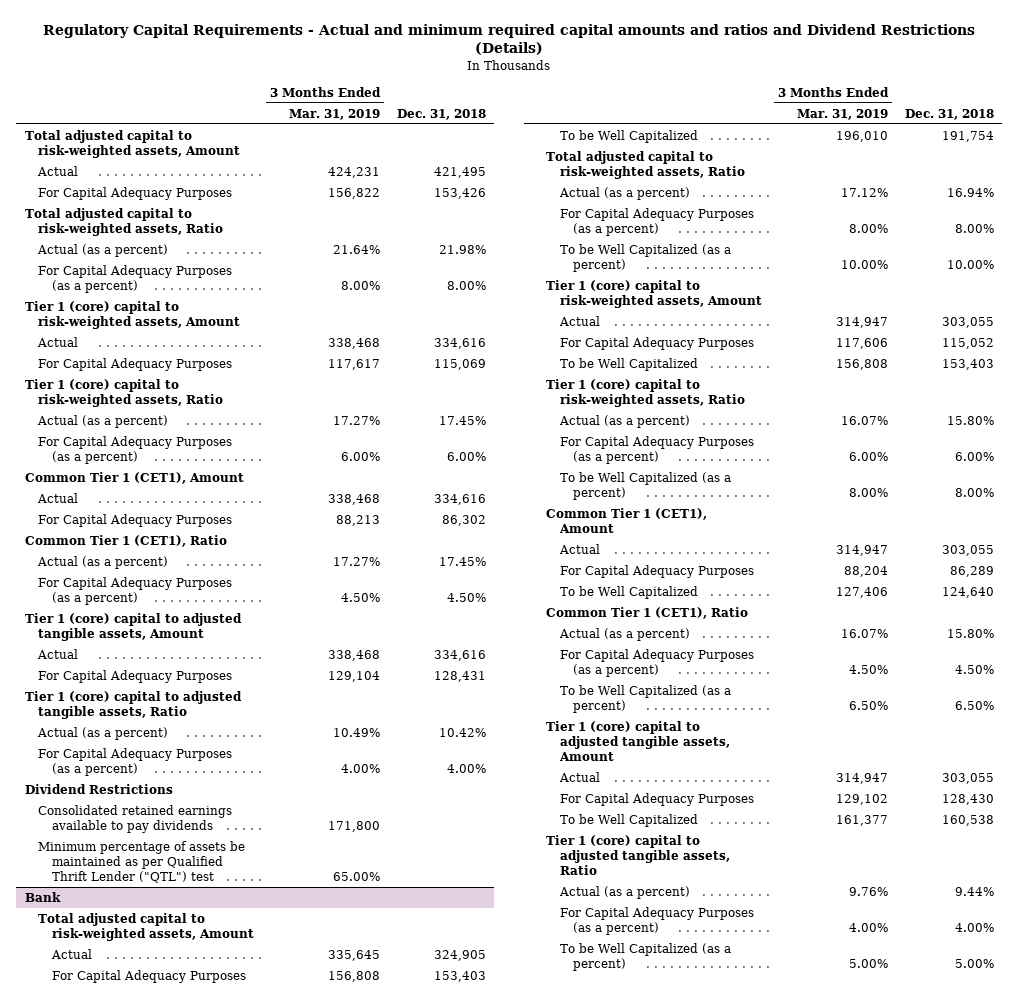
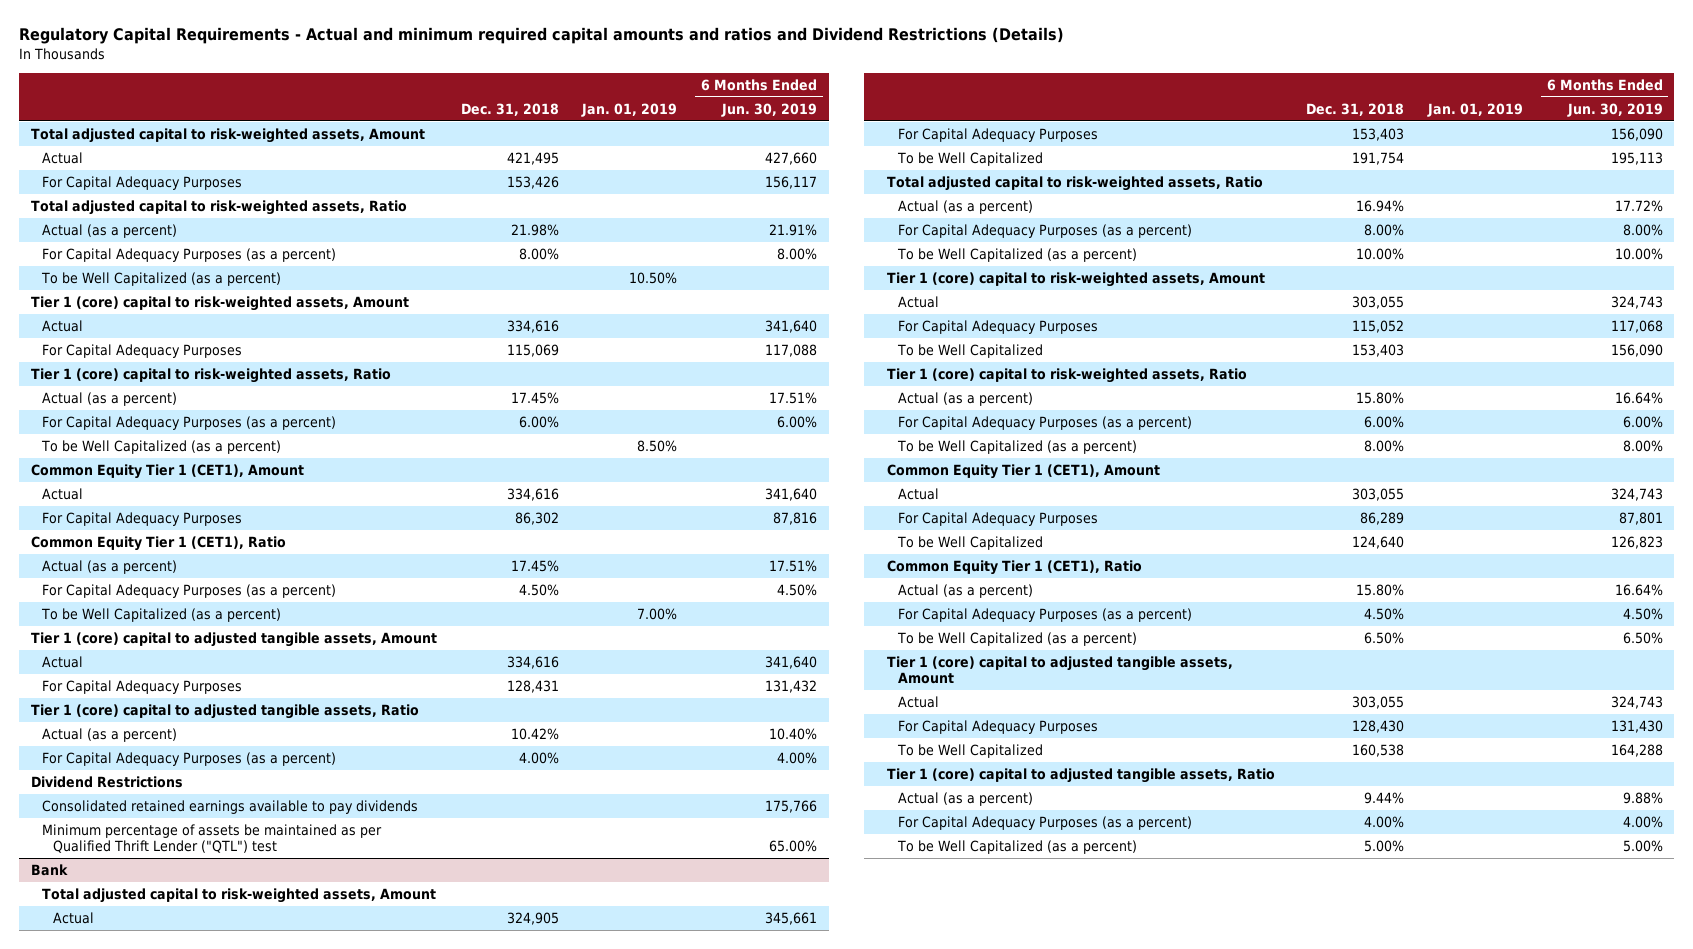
- | 3 Months Ended Mar. 31, 2019 | Dec. 31, 2018
+ | Dec. 31, 2018 | Jan. 01, 2019 | 6 Months Ended Jun. 30, 2019
+ To be Well Capitalized (as a percent) | | 10.50% |
- Common Tier 1 (CET1), Amount
+ To be Well Capitalized (as a percent) | | 8.50% |
+ Common Equity Tier 1 (CET1), Amount
- Common Tier 1 (CET1), Ratio
+ Common Equity Tier 1 (CET1), Ratio
+ To be Well Capitalized (as a percent) | | 7.00% |
@ Bank
- Common Tier 1 (CET1), Amount
+ Common Equity Tier 1 (CET1), Amount
- Common Tier 1 (CET1), Ratio
+ Common Equity Tier 1 (CET1), Ratio

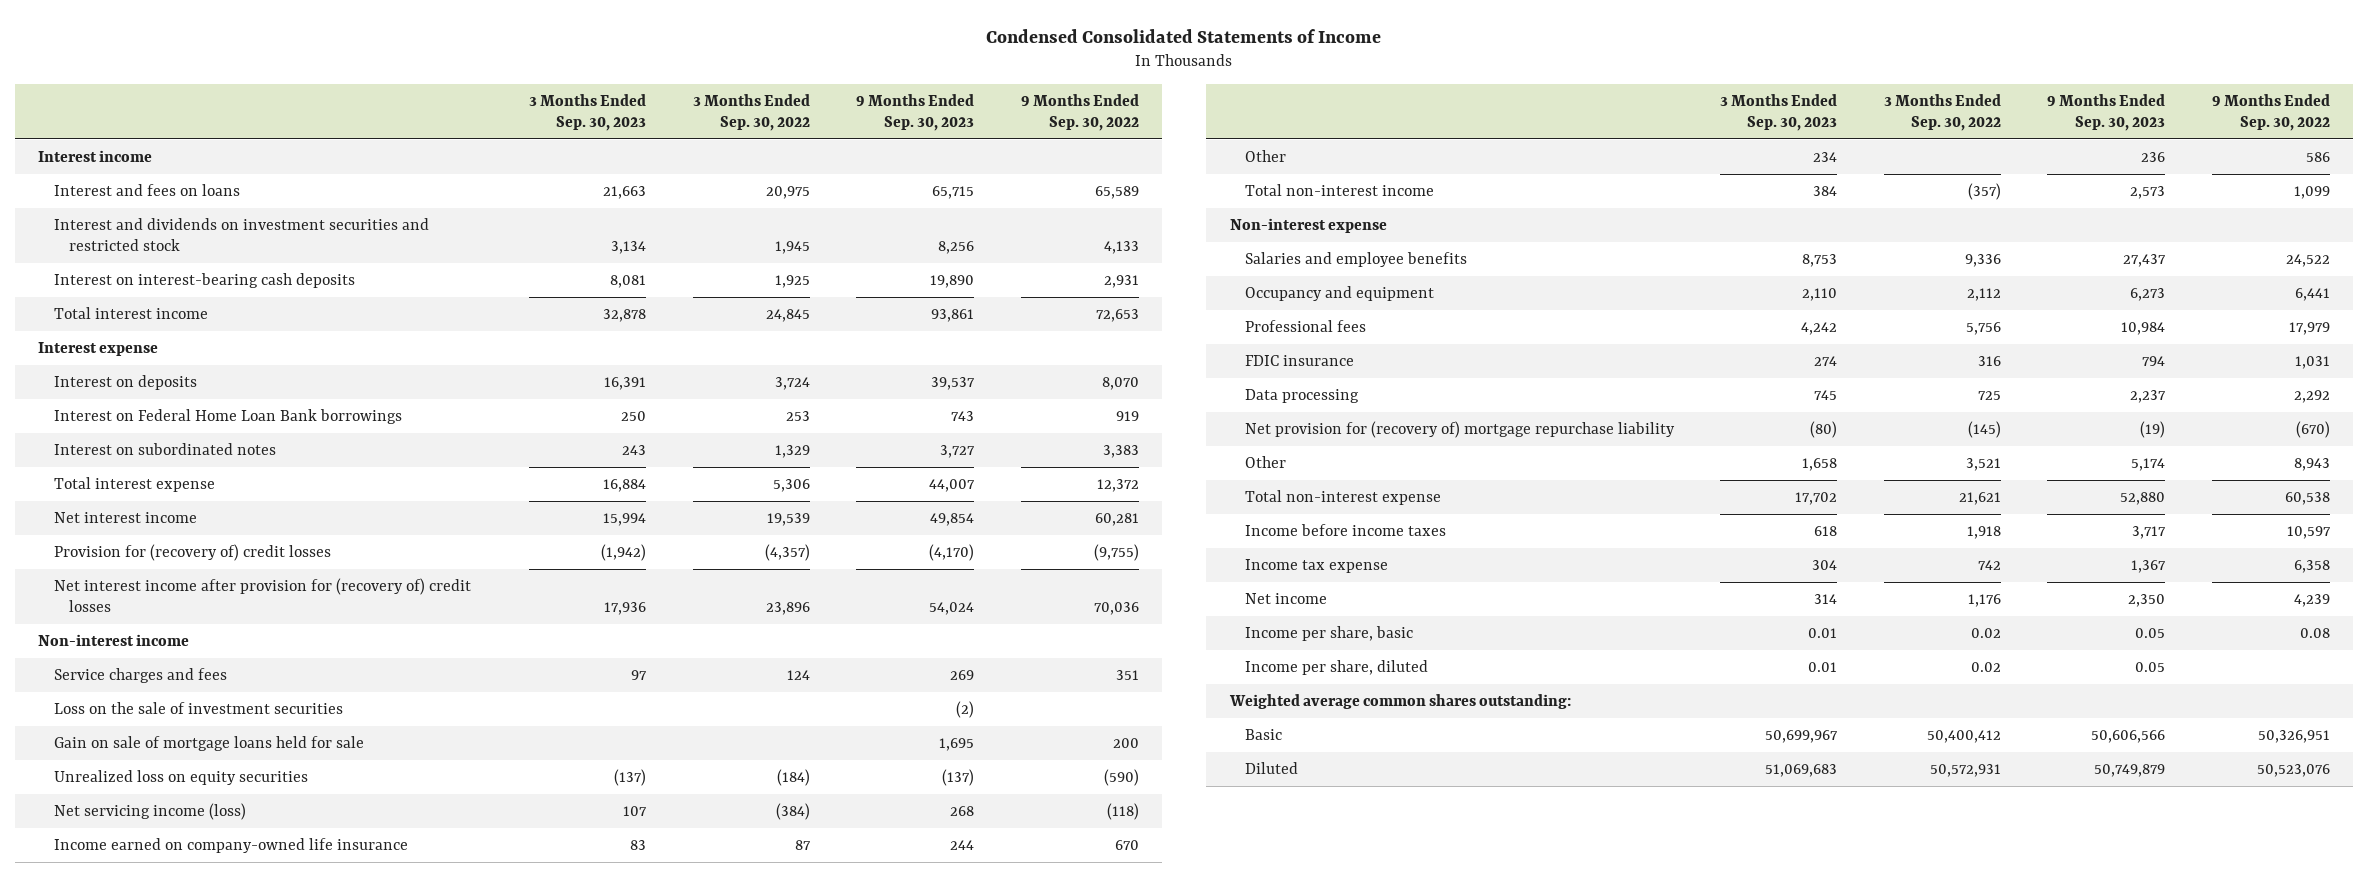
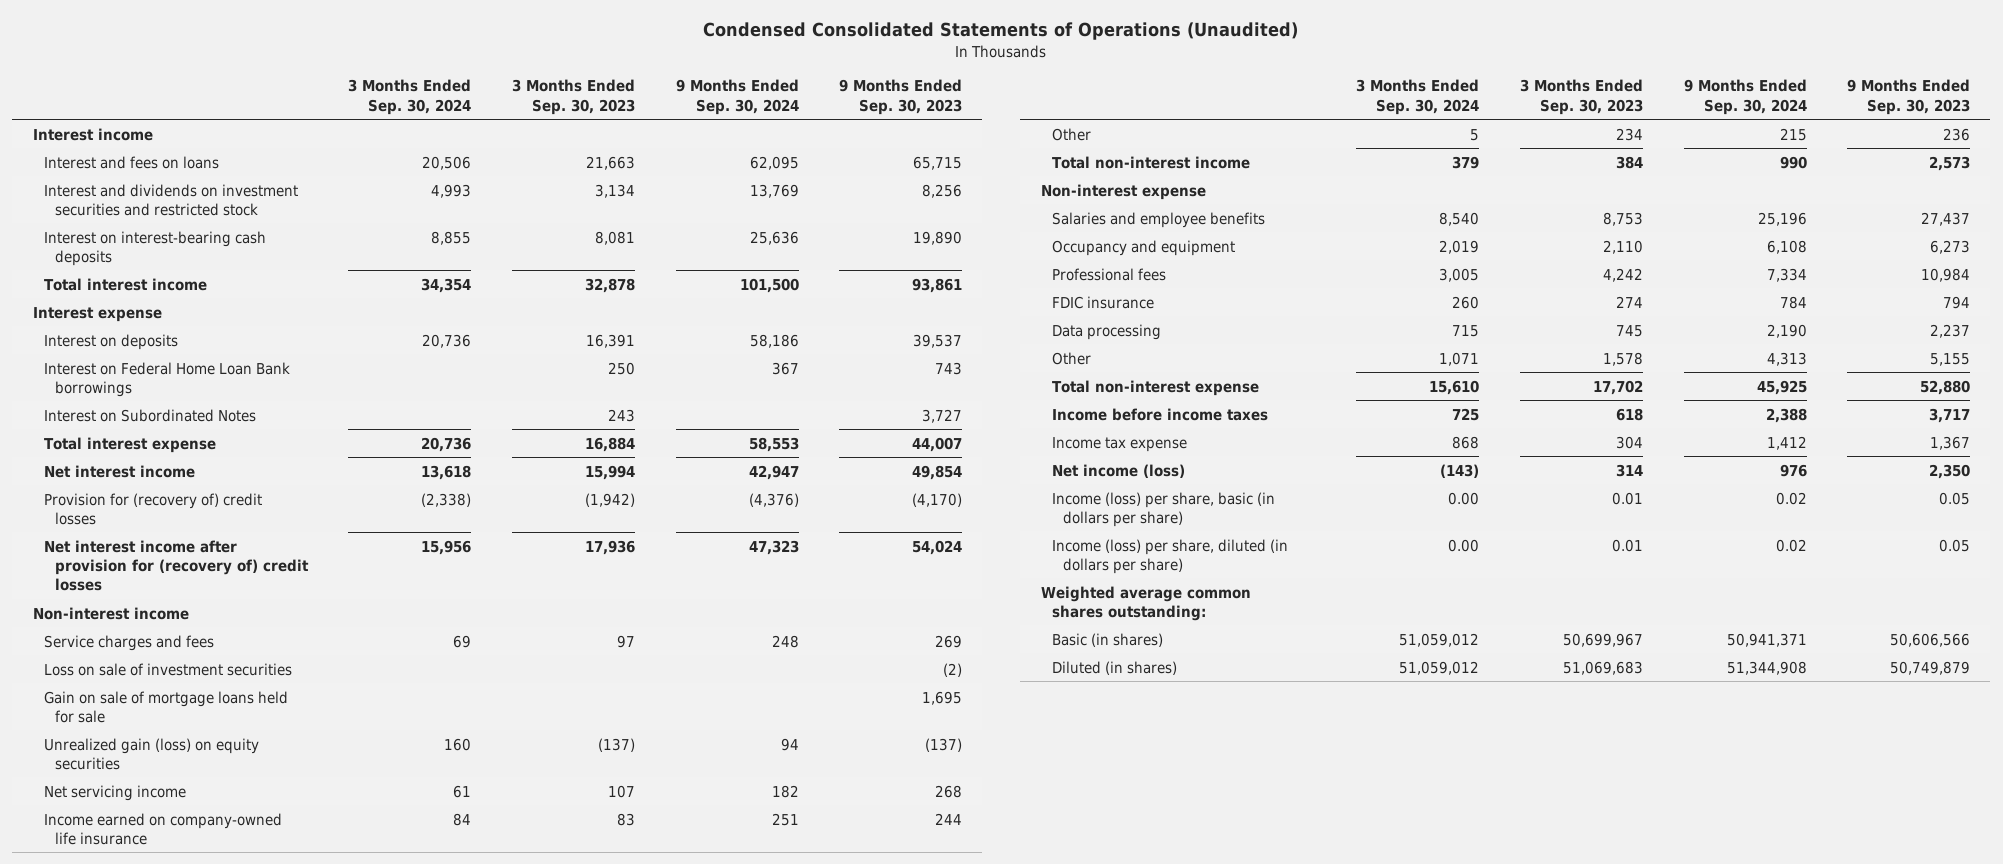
- Condensed Consolidated Statements of Income
+ Condensed Consolidated Statements of Operations (Unaudited)
- | 3 Months Ended Sep. 30, 2023 | 3 Months Ended Sep. 30, 2022 | 9 Months Ended Sep. 30, 2023 | 9 Months Ended Sep. 30, 2022
+ | 3 Months Ended Sep. 30, 2024 | 3 Months Ended Sep. 30, 2023 | 9 Months Ended Sep. 30, 2024 | 9 Months Ended Sep. 30, 2023
- Interest on subordinated notes | 243 | 1,329 | 3,727 | 3,383
+ Interest on Subordinated Notes | | 243 | | 3,727
- Loss on the sale of investment securities | | | (2) |
+ Loss on sale of investment securities | | | | (2)
- Unrealized loss on equity securities | (137) | (184) | (137) | (590)
- Net servicing income (loss) | 107 | (384) | 268 | (118)
+ Unrealized gain (loss) on equity securities | 160 | (137) | 94 | (137)
+ Net servicing income | 61 | 107 | 182 | 268
- Net provision for (recovery of) mortgage repurchase liability | (80) | (145) | (19) | (670)
- Other | 1,658 | 3,521 | 5,174 | 8,943
+ Other | 1,071 | 1,578 | 4,313 | 5,155
- Net income | 314 | 1,176 | 2,350 | 4,239
- Income per share, basic | 0.01 | 0.02 | 0.05 | 0.08
- Income per share, diluted | 0.01 | 0.02 | 0.05 |
+ Net income (loss) | (143) | 314 | 976 | 2,350
+ Income (loss) per share, basic (in dollars per share) | 0.00 | 0.01 | 0.02 | 0.05
+ Income (loss) per share, diluted (in dollars per share) | 0.00 | 0.01 | 0.02 | 0.05
- Basic | 50,699,967 | 50,400,412 | 50,606,566 | 50,326,951
- Diluted | 51,069,683 | 50,572,931 | 50,749,879 | 50,523,076
+ Basic (in shares) | 51,059,012 | 50,699,967 | 50,941,371 | 50,606,566
+ Diluted (in shares) | 51,059,012 | 51,069,683 | 51,344,908 | 50,749,879

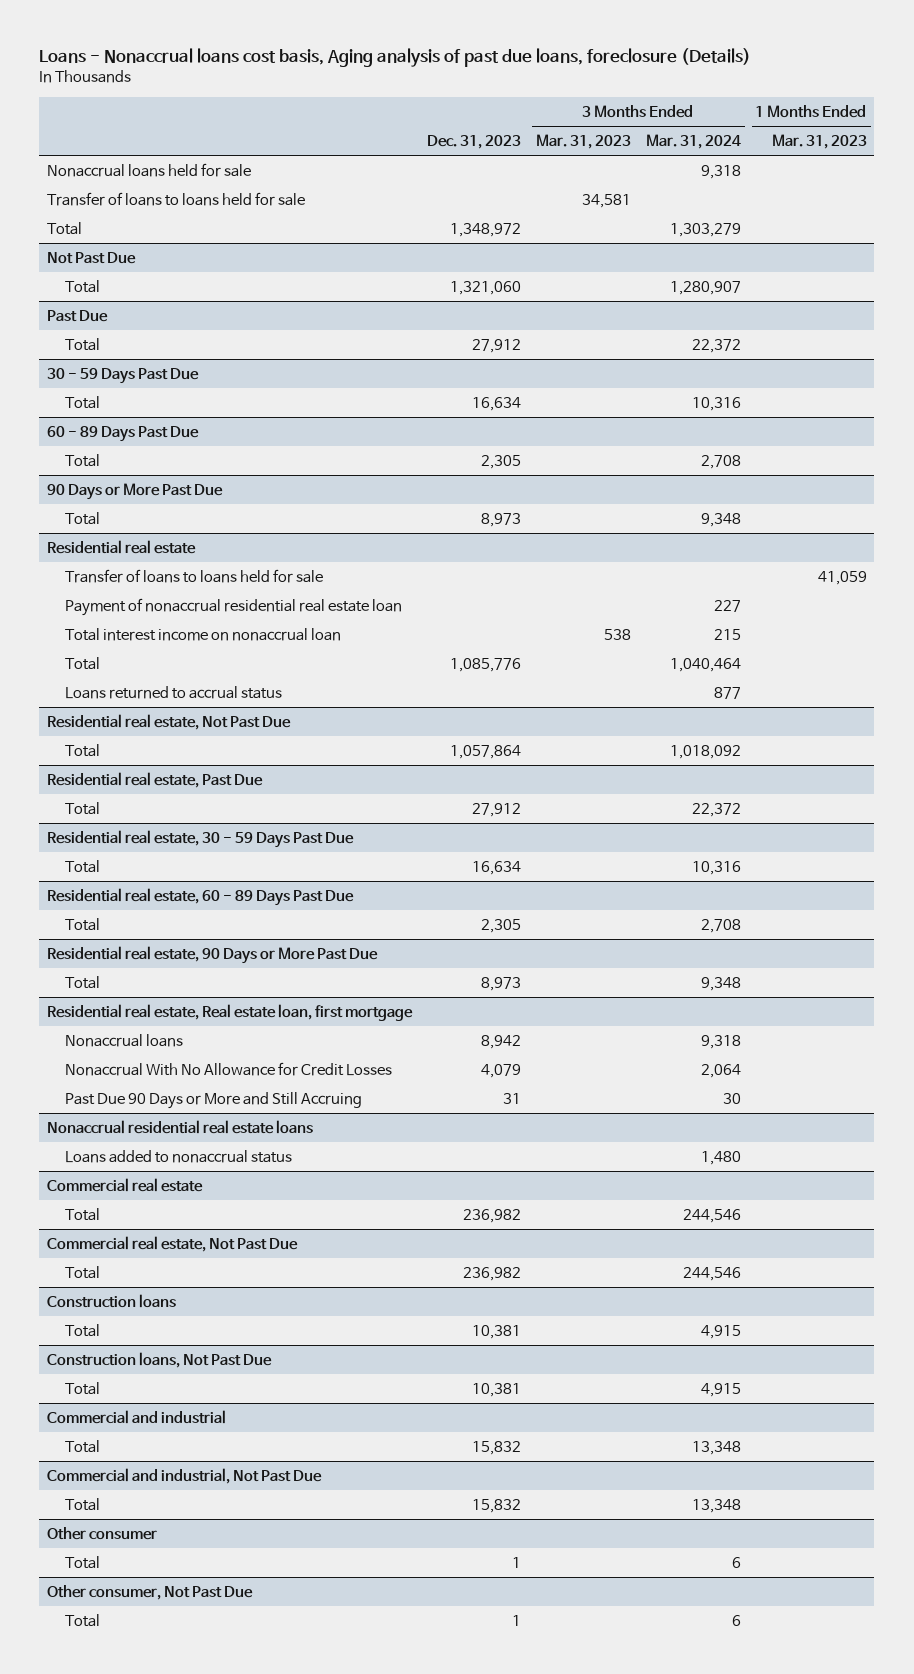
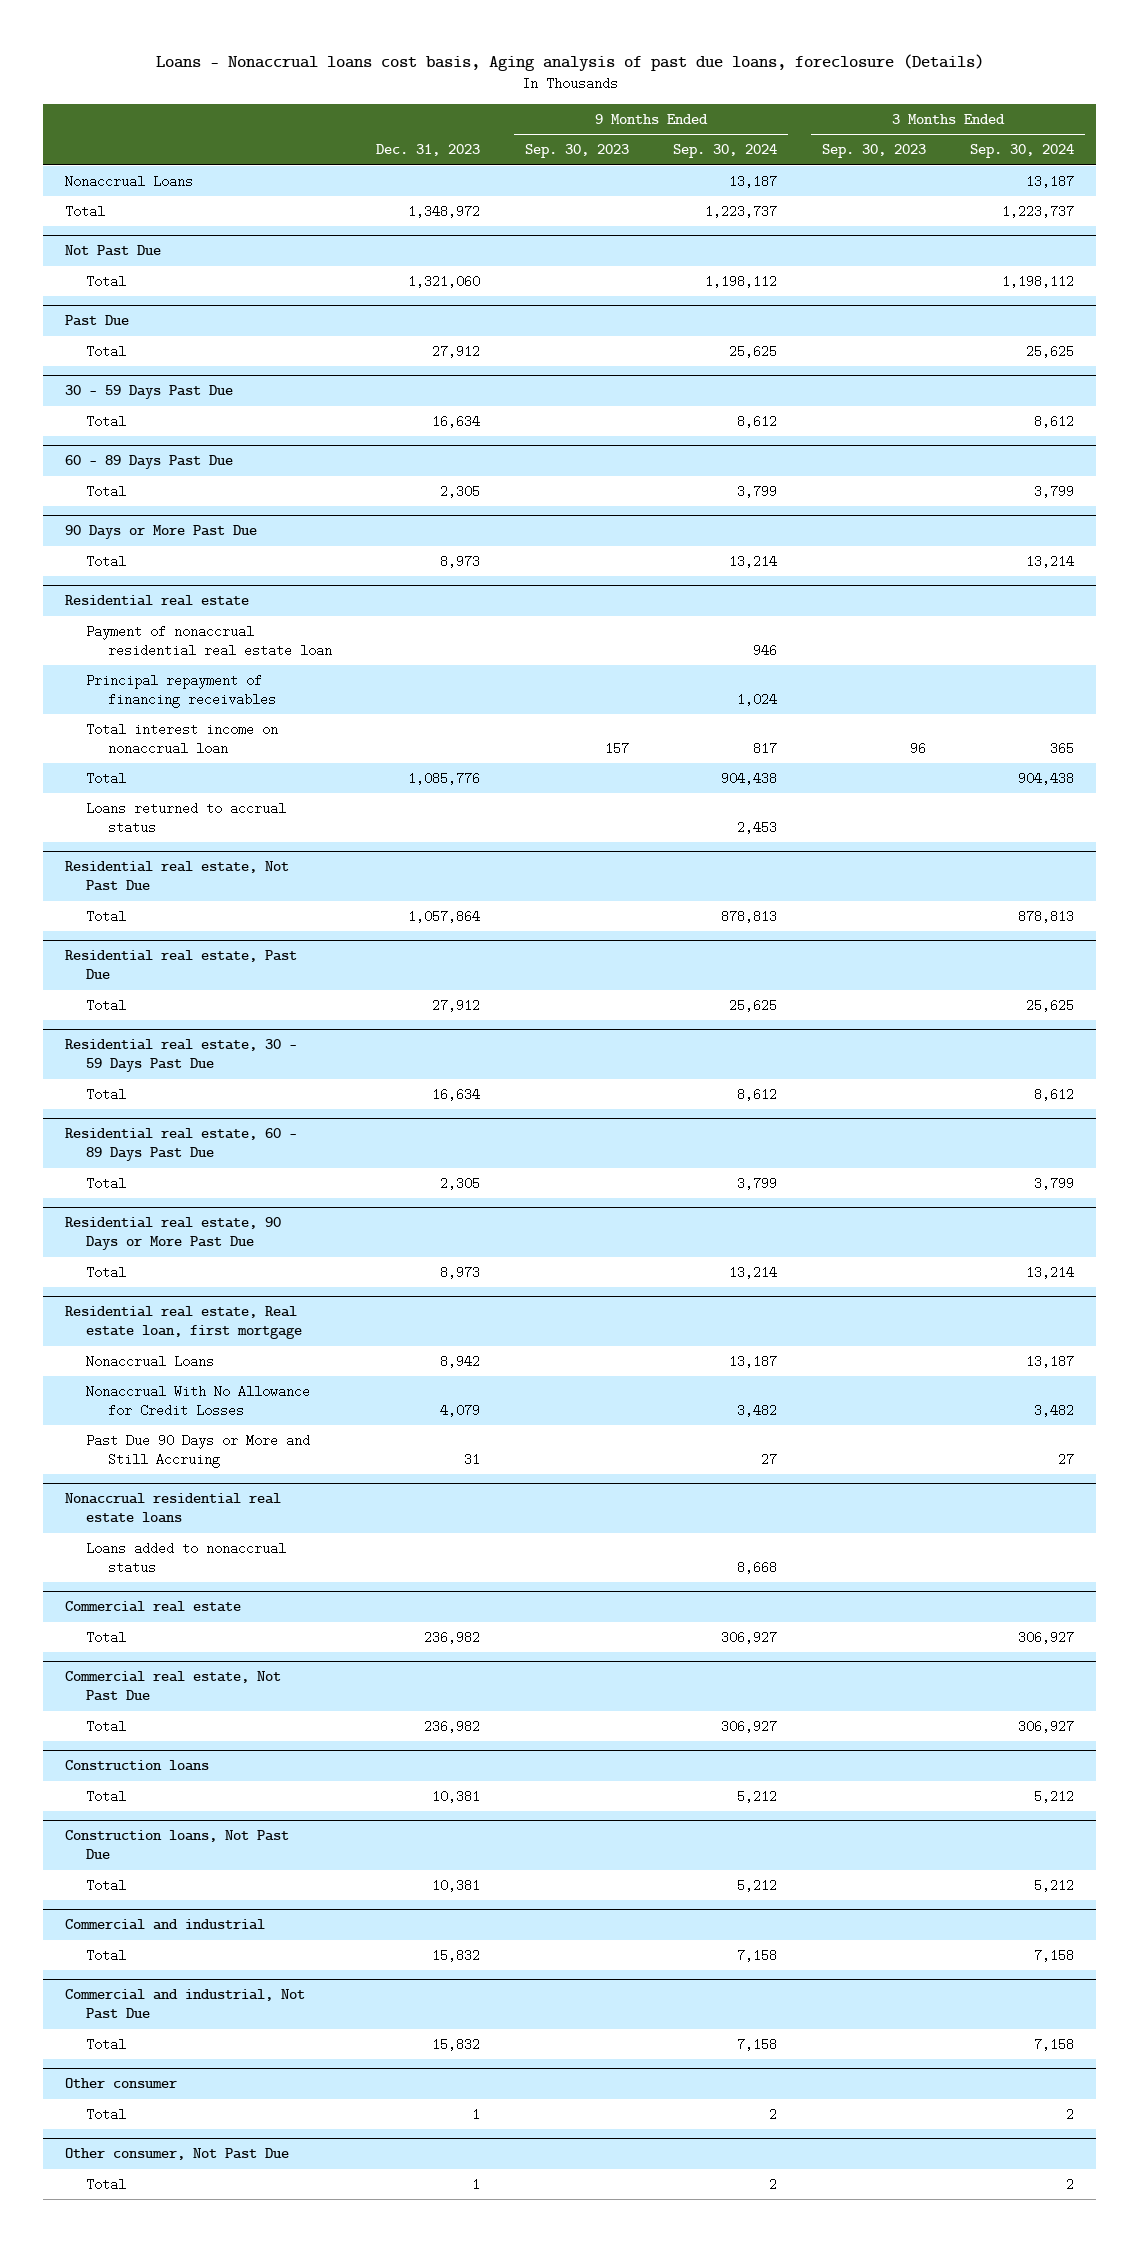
- | Dec. 31, 2023 | 3 Months Ended Mar. 31, 2023 | 3 Months Ended Mar. 31, 2024 | 1 Months Ended Mar. 31, 2023
+ | Dec. 31, 2023 | 9 Months Ended Sep. 30, 2023 | 9 Months Ended Sep. 30, 2024 | 3 Months Ended Sep. 30, 2023 | 3 Months Ended Sep. 30, 2024
- Nonaccrual loans held for sale | | | 9,318 |
- Transfer of loans to loans held for sale | | 34,581 | |
+ Nonaccrual Loans | | | 13,187 | | 13,187
@ Residential real estate
- Transfer of loans to loans held for sale | | | | 41,059
+ Principal repayment of financing receivables | | | 1,024 | |
@ Residential real estate, Real estate loan, first mortgage
- Nonaccrual loans | 8,942 | | 9,318 |
+ Nonaccrual Loans | 8,942 | | 13,187 | | 13,187

